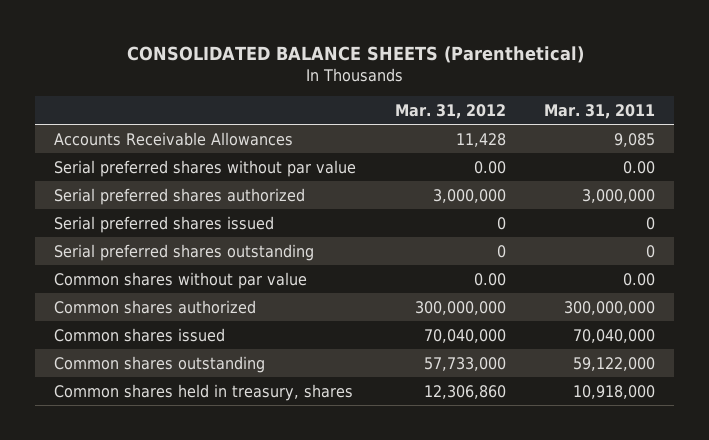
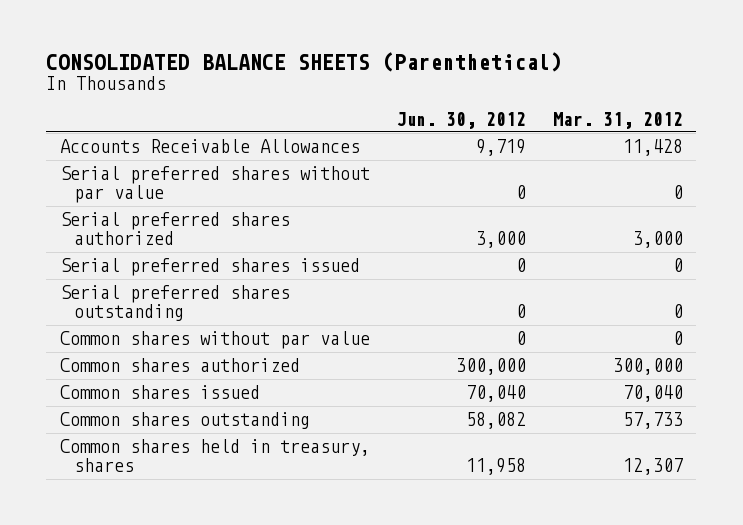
- | Mar. 31, 2012 | Mar. 31, 2011
+ | Jun. 30, 2012 | Mar. 31, 2012
- Serial preferred shares without par value | 0.00 | 0.00
- Serial preferred shares authorized | 3,000,000 | 3,000,000
+ Serial preferred shares without par value | 0 | 0
+ Serial preferred shares authorized | 3,000 | 3,000
- Common shares without par value | 0.00 | 0.00
- Common shares authorized | 300,000,000 | 300,000,000
- Common shares issued | 70,040,000 | 70,040,000
- Common shares outstanding | 57,733,000 | 59,122,000
- Common shares held in treasury, shares | 12,306,860 | 10,918,000
+ Common shares without par value | 0 | 0
+ Common shares authorized | 300,000 | 300,000
+ Common shares issued | 70,040 | 70,040
+ Common shares outstanding | 58,082 | 57,733
+ Common shares held in treasury, shares | 11,958 | 12,307

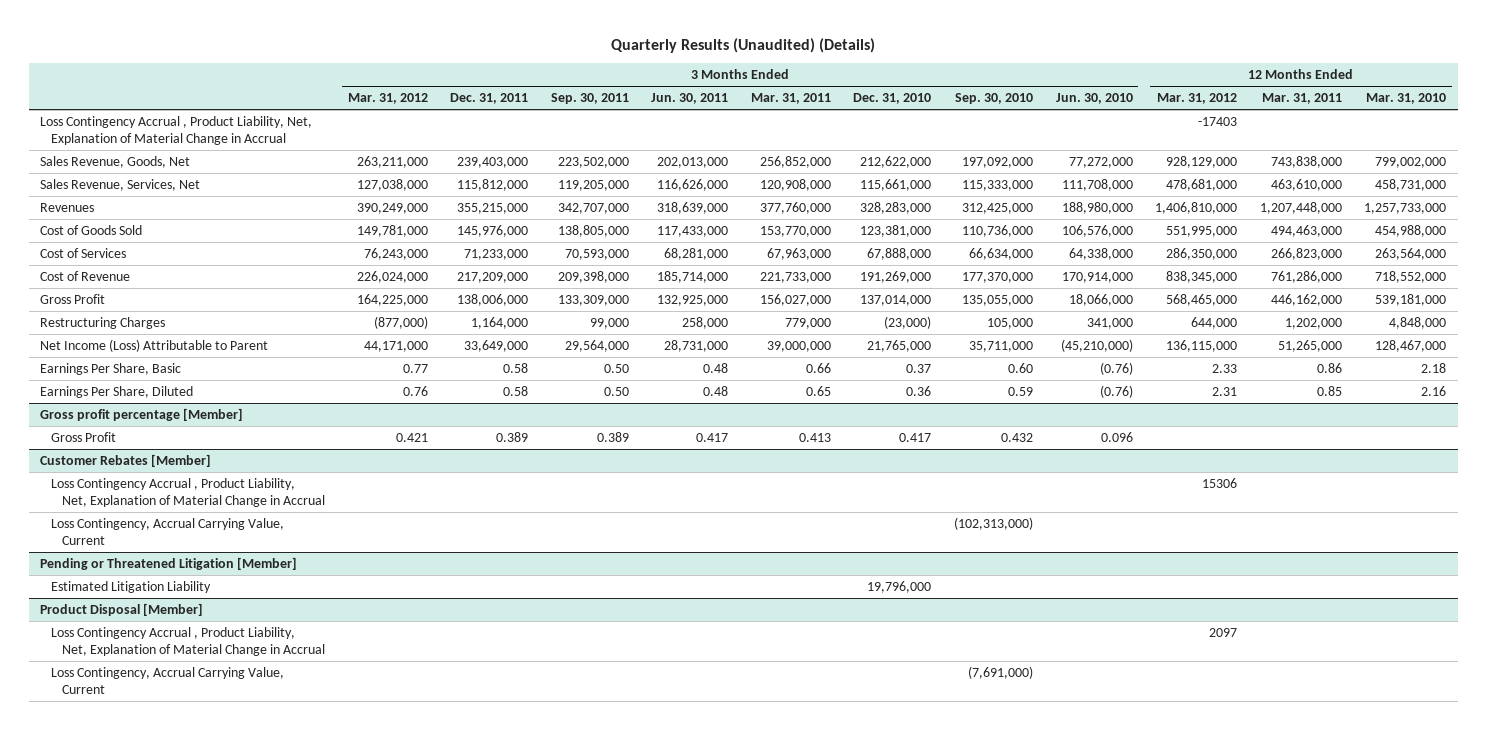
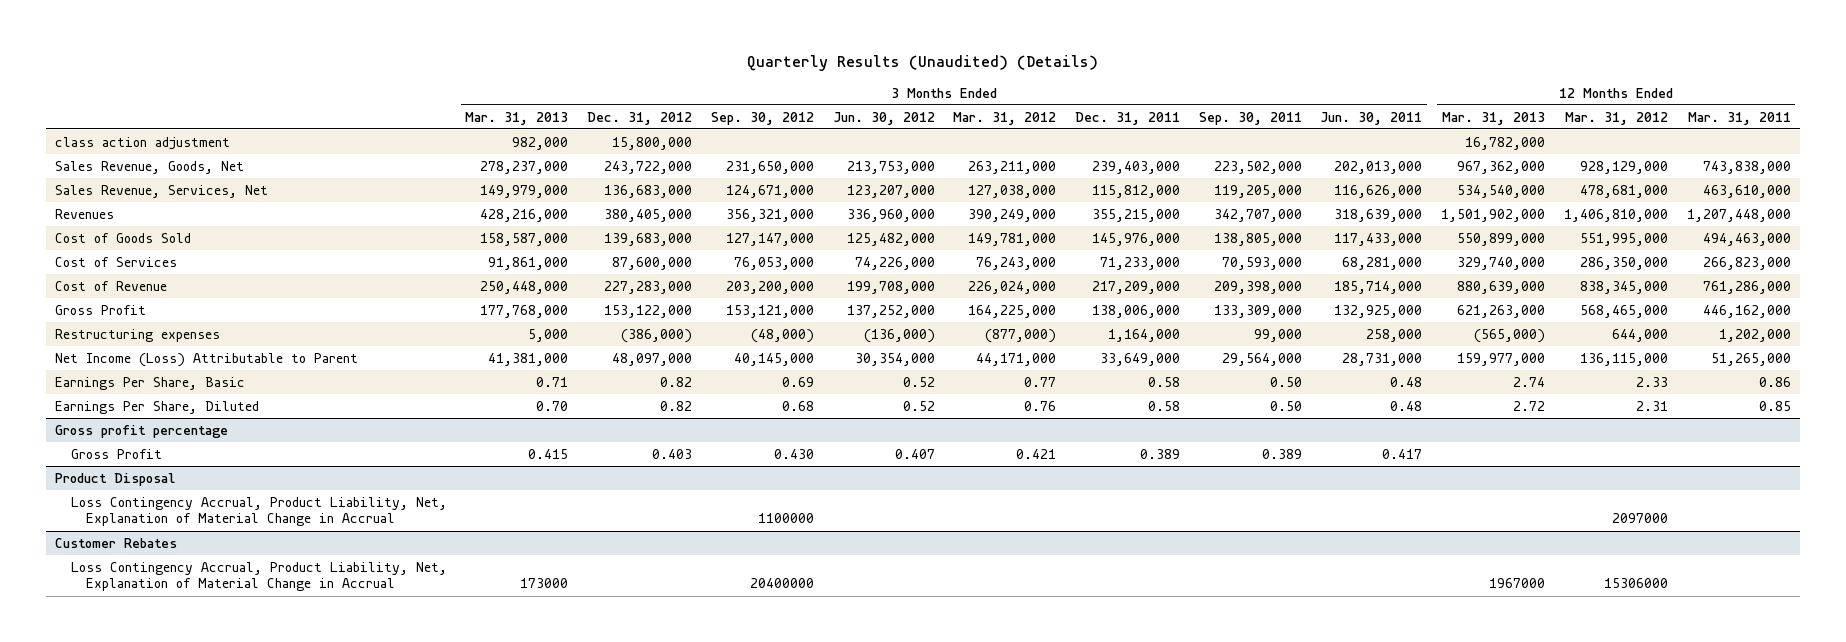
- | 3 Months Ended Mar. 31, 2012 | 3 Months Ended Dec. 31, 2011 | 3 Months Ended Sep. 30, 2011 | 3 Months Ended Jun. 30, 2011 | 3 Months Ended Mar. 31, 2011 | 3 Months Ended Dec. 31, 2010 | 3 Months Ended Sep. 30, 2010 | 3 Months Ended Jun. 30, 2010 | 12 Months Ended Mar. 31, 2012 | 12 Months Ended Mar. 31, 2011 | 12 Months Ended Mar. 31, 2010
+ | 3 Months Ended Mar. 31, 2013 | 3 Months Ended Dec. 31, 2012 | 3 Months Ended Sep. 30, 2012 | 3 Months Ended Jun. 30, 2012 | 3 Months Ended Mar. 31, 2012 | 3 Months Ended Dec. 31, 2011 | 3 Months Ended Sep. 30, 2011 | 3 Months Ended Jun. 30, 2011 | 12 Months Ended Mar. 31, 2013 | 12 Months Ended Mar. 31, 2012 | 12 Months Ended Mar. 31, 2011
- Loss Contingency Accrual , Product Liability, Net, Explanation of Material Change in Accrual | | | | | | | | | -17403 | |
+ class action adjustment | 982,000 | 15,800,000 | | | | | | | 16,782,000 | |
- Restructuring Charges | (877,000) | 1,164,000 | 99,000 | 258,000 | 779,000 | (23,000) | 105,000 | 341,000 | 644,000 | 1,202,000 | 4,848,000
+ Restructuring expenses | 5,000 | (386,000) | (48,000) | (136,000) | (877,000) | 1,164,000 | 99,000 | 258,000 | (565,000) | 644,000 | 1,202,000
- Gross profit percentage [Member]
+ Gross profit percentage
- Customer Rebates [Member]
- Loss Contingency Accrual , Product Liability, Net, Explanation of Material Change in Accrual | | | | | | | | | 15306 | |
- Loss Contingency, Accrual Carrying Value, Current | | | | | | | (102,313,000) | | | |
- Pending or Threatened Litigation [Member]
- Estimated Litigation Liability | | | | | | 19,796,000 | | | | |
- Product Disposal [Member]
- Loss Contingency Accrual , Product Liability, Net, Explanation of Material Change in Accrual | | | | | | | | | 2097 | |
- Loss Contingency, Accrual Carrying Value, Current | | | | | | | (7,691,000) | | | |
+ Product Disposal
+ Loss Contingency Accrual, Product Liability, Net, Explanation of Material Change in Accrual | | | 1100000 | | | | | | | 2097000 |
+ Customer Rebates
+ Loss Contingency Accrual, Product Liability, Net, Explanation of Material Change in Accrual | 173000 | | 20400000 | | | | | | 1967000 | 15306000 |

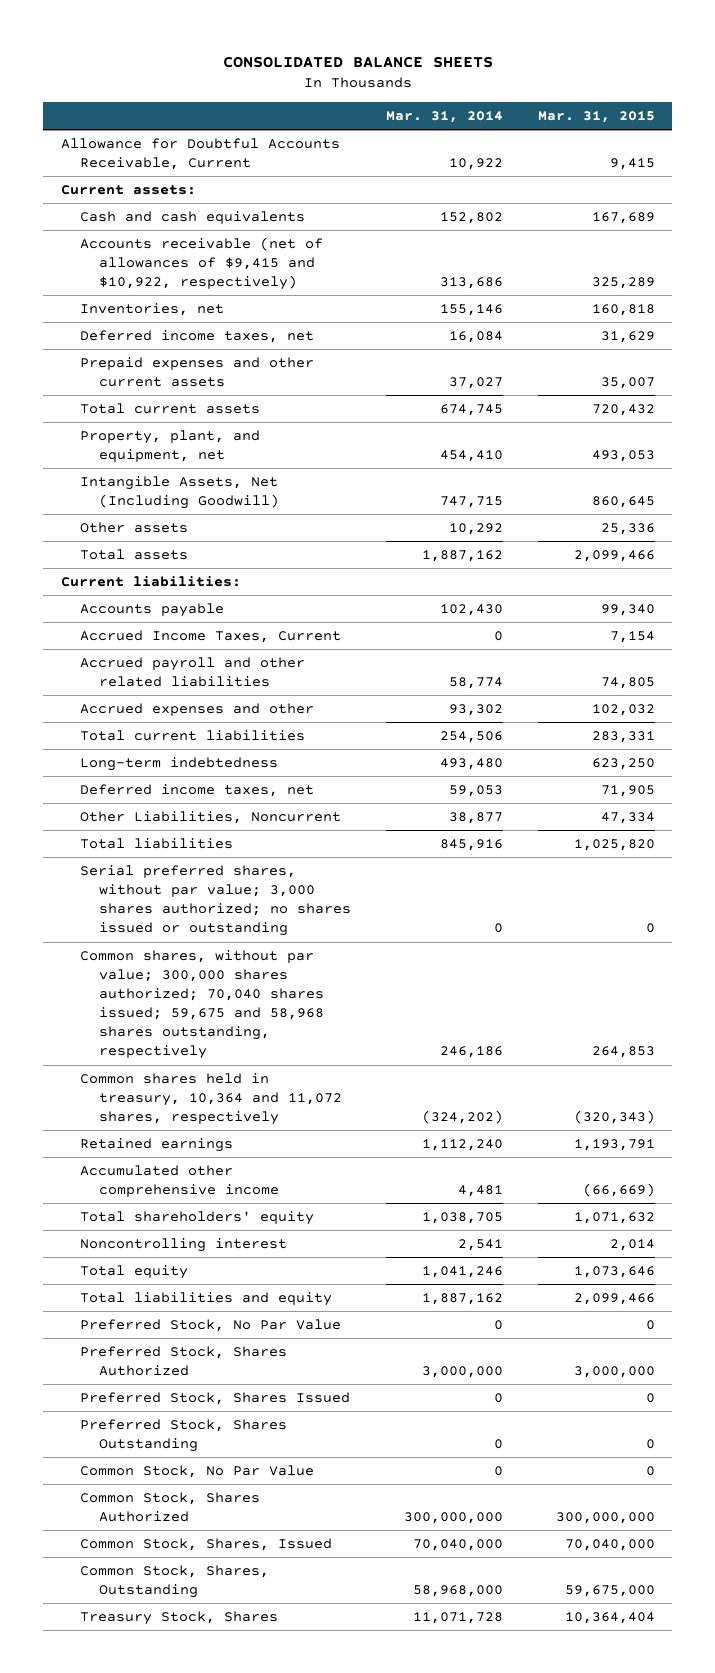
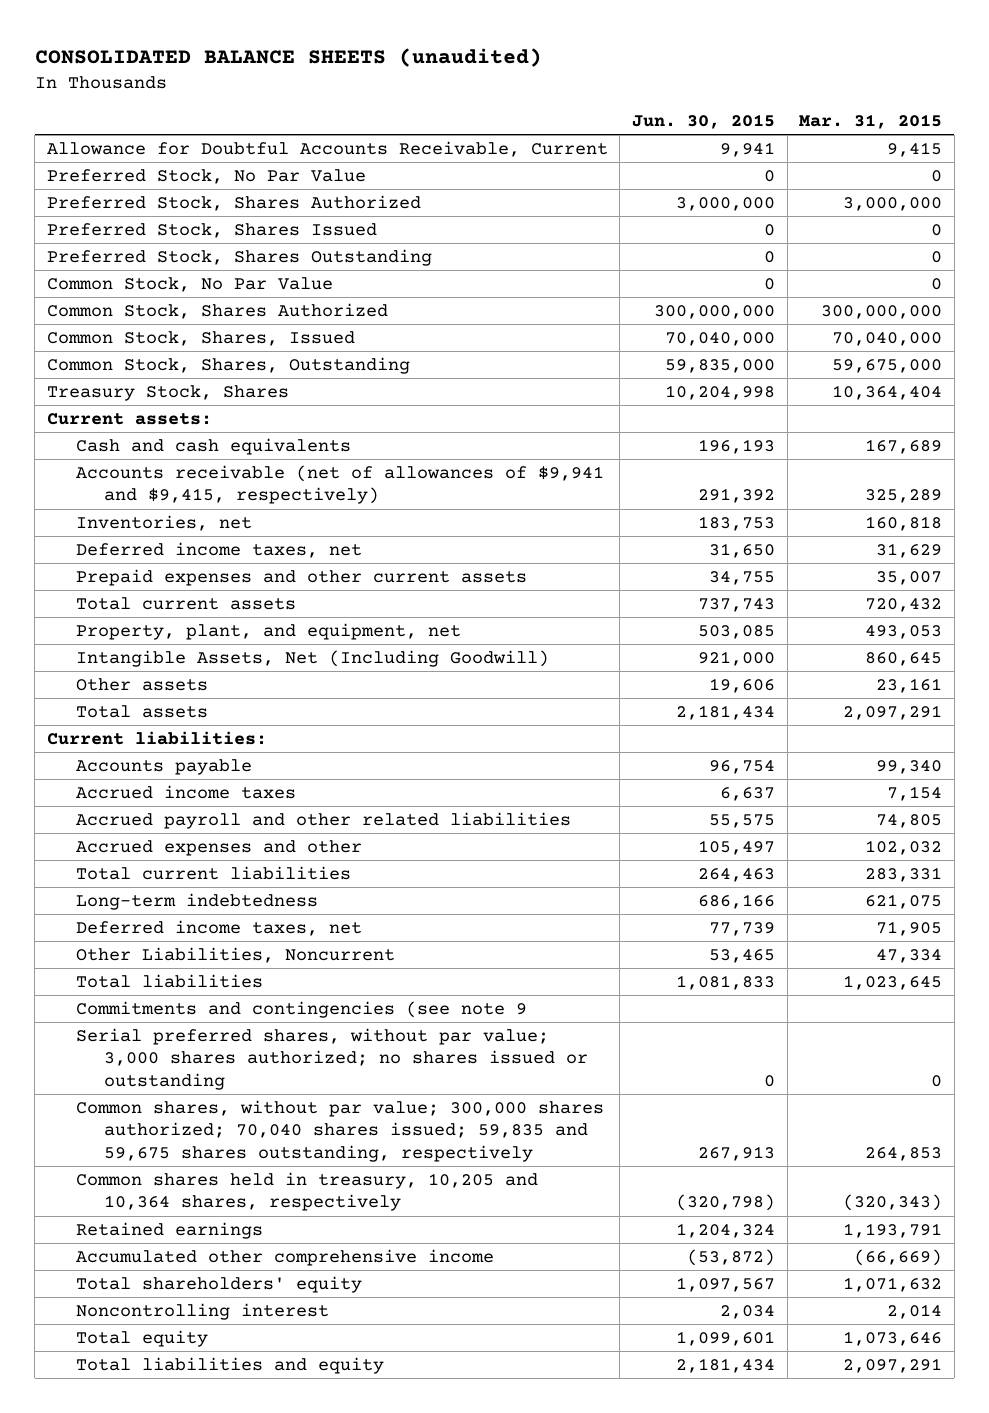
- CONSOLIDATED BALANCE SHEETS
+ CONSOLIDATED BALANCE SHEETS (unaudited)
- | Mar. 31, 2014 | Mar. 31, 2015
+ | Jun. 30, 2015 | Mar. 31, 2015
moved up: Preferred Stock, No Par Value | 0 | 0
moved up: Preferred Stock, Shares Authorized | 3,000,000 | 3,000,000
moved up: Preferred Stock, Shares Issued | 0 | 0
moved up: Preferred Stock, Shares Outstanding | 0 | 0
moved up: Common Stock, No Par Value | 0 | 0
moved up: Common Stock, Shares Authorized | 300,000,000 | 300,000,000
moved up: Common Stock, Shares, Issued | 70,040,000 | 70,040,000
moved up: Common Stock, Shares, Outstanding | 59,835,000 | 59,675,000
moved up: Treasury Stock, Shares | 10,204,998 | 10,364,404
- Accounts receivable (net of allowances of $9,415 and $10,922, respectively) | 313,686 | 325,289
+ Accounts receivable (net of allowances of $9,941 and $9,415, respectively) | 291,392 | 325,289
- Other assets | 10,292 | 25,336
- Total assets | 1,887,162 | 2,099,466
+ Other assets | 19,606 | 23,161
+ Total assets | 2,181,434 | 2,097,291
- Accrued Income Taxes, Current | 0 | 7,154
+ Accrued income taxes | 6,637 | 7,154
- Long-term indebtedness | 493,480 | 623,250
+ Long-term indebtedness | 686,166 | 621,075
- Total liabilities | 845,916 | 1,025,820
+ Total liabilities | 1,081,833 | 1,023,645
+ Commitments and contingencies (see note 9
- Common shares, without par value; 300,000 shares authorized; 70,040 shares issued; 59,675 and 58,968 shares outstanding, respectively | 246,186 | 264,853
- Common shares held in treasury, 10,364 and 11,072 shares, respectively | (324,202) | (320,343)
+ Common shares, without par value; 300,000 shares authorized; 70,040 shares issued; 59,835 and 59,675 shares outstanding, respectively | 267,913 | 264,853
+ Common shares held in treasury, 10,205 and 10,364 shares, respectively | (320,798) | (320,343)
- Total liabilities and equity | 1,887,162 | 2,099,466
+ Total liabilities and equity | 2,181,434 | 2,097,291

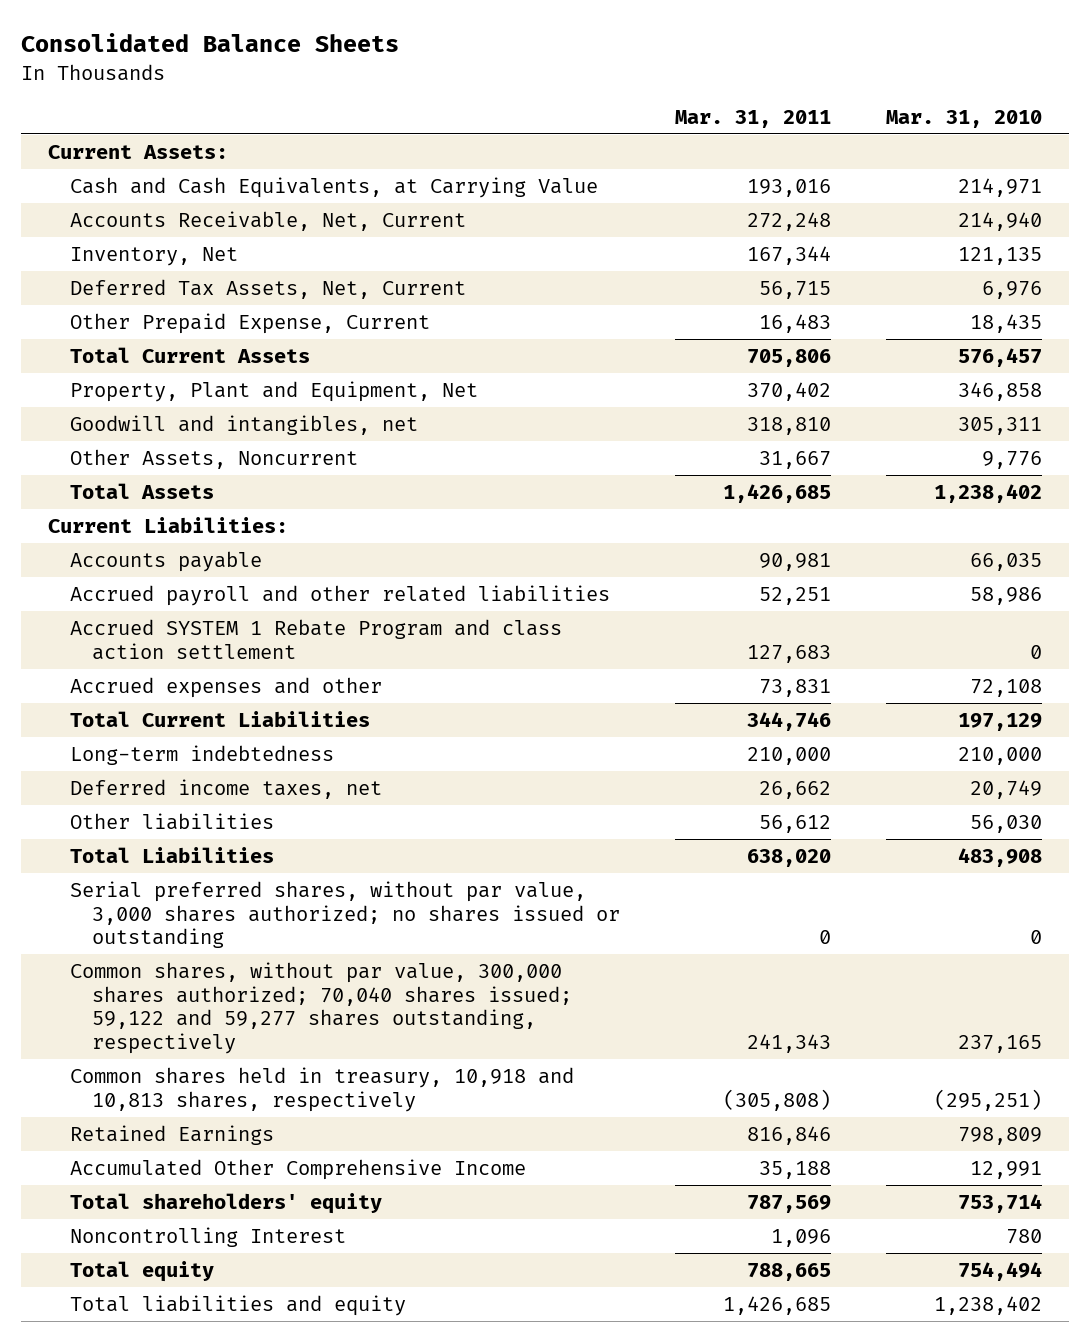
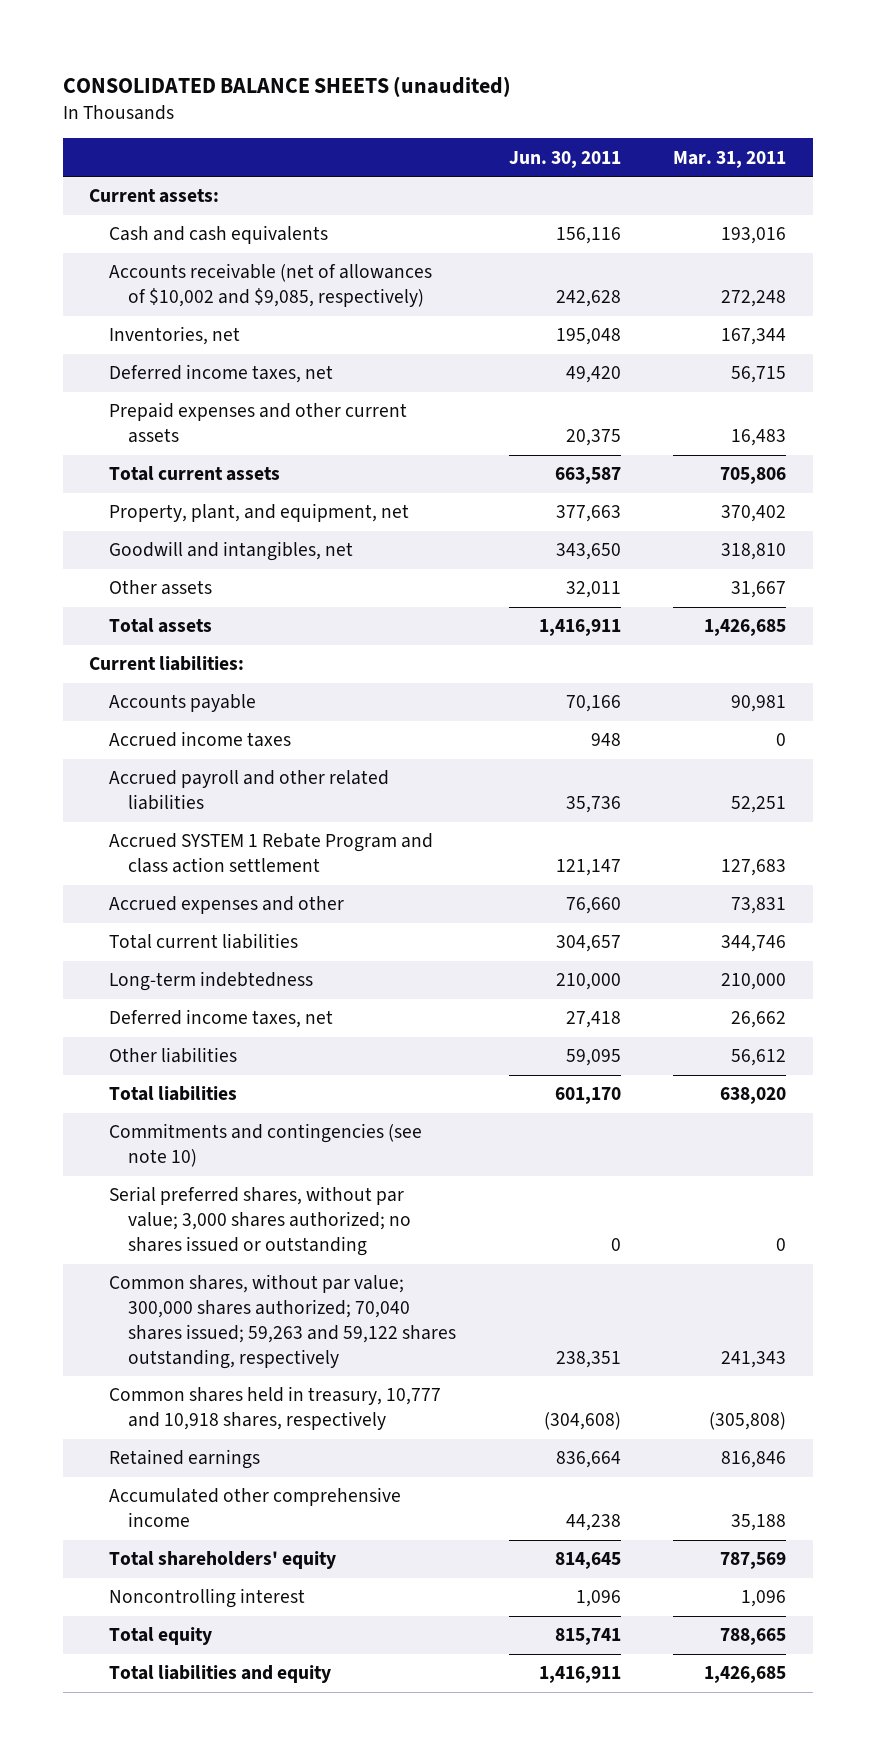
- Consolidated Balance Sheets
+ CONSOLIDATED BALANCE SHEETS (unaudited)
- | Mar. 31, 2011 | Mar. 31, 2010
+ | Jun. 30, 2011 | Mar. 31, 2011
- Current Assets:
- Cash and Cash Equivalents, at Carrying Value | 193,016 | 214,971
- Accounts Receivable, Net, Current | 272,248 | 214,940
- Inventory, Net | 167,344 | 121,135
- Deferred Tax Assets, Net, Current | 56,715 | 6,976
- Other Prepaid Expense, Current | 16,483 | 18,435
- Total Current Assets | 705,806 | 576,457
- Property, Plant and Equipment, Net | 370,402 | 346,858
+ Current assets:
+ Cash and cash equivalents | 156,116 | 193,016
+ Accounts receivable (net of allowances of $10,002 and $9,085, respectively) | 242,628 | 272,248
+ Inventories, net | 195,048 | 167,344
+ Deferred income taxes, net | 49,420 | 56,715
+ Prepaid expenses and other current assets | 20,375 | 16,483
+ Total current assets | 663,587 | 705,806
+ Property, plant, and equipment, net | 377,663 | 370,402
- Other Assets, Noncurrent | 31,667 | 9,776
- Total Assets | 1,426,685 | 1,238,402
- Current Liabilities:
+ Other assets | 32,011 | 31,667
+ Total assets | 1,416,911 | 1,426,685
+ Current liabilities:
+ Accrued income taxes | 948 | 0
- Total Current Liabilities | 344,746 | 197,129
+ Total current liabilities | 304,657 | 344,746
- Total Liabilities | 638,020 | 483,908
- Serial preferred shares, without par value, 3,000 shares authorized; no shares issued or outstanding | 0 | 0
- Common shares, without par value, 300,000 shares authorized; 70,040 shares issued; 59,122 and 59,277 shares outstanding, respectively | 241,343 | 237,165
- Common shares held in treasury, 10,918 and 10,813 shares, respectively | (305,808) | (295,251)
- Retained Earnings | 816,846 | 798,809
- Accumulated Other Comprehensive Income | 35,188 | 12,991
+ Total liabilities | 601,170 | 638,020
+ Commitments and contingencies (see note 10)
+ Serial preferred shares, without par value; 3,000 shares authorized; no shares issued or outstanding | 0 | 0
+ Common shares, without par value; 300,000 shares authorized; 70,040 shares issued; 59,263 and 59,122 shares outstanding, respectively | 238,351 | 241,343
+ Common shares held in treasury, 10,777 and 10,918 shares, respectively | (304,608) | (305,808)
+ Retained earnings | 836,664 | 816,846
+ Accumulated other comprehensive income | 44,238 | 35,188
- Noncontrolling Interest | 1,096 | 780
+ Noncontrolling interest | 1,096 | 1,096

